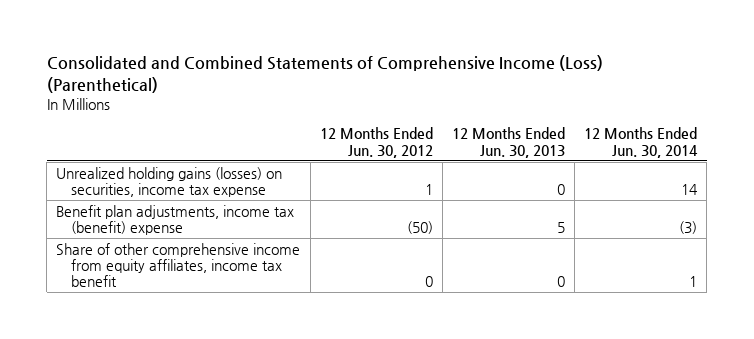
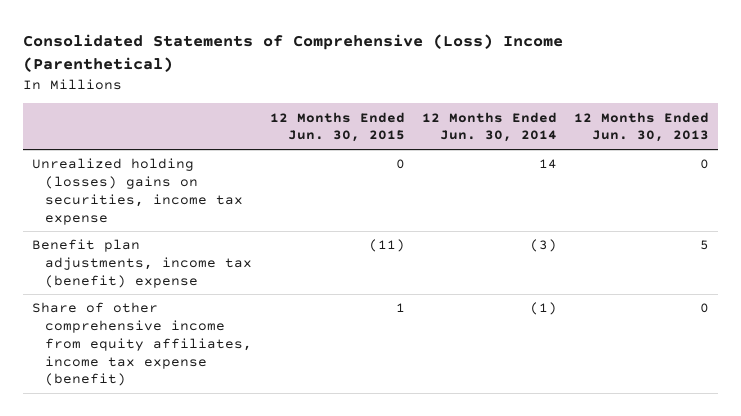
- Consolidated and Combined Statements of Comprehensive Income (Loss) (Parenthetical)
+ Consolidated Statements of Comprehensive (Loss) Income (Parenthetical)
- | 12 Months Ended Jun. 30, 2012 | 12 Months Ended Jun. 30, 2013 | 12 Months Ended Jun. 30, 2014
+ | 12 Months Ended Jun. 30, 2015 | 12 Months Ended Jun. 30, 2014 | 12 Months Ended Jun. 30, 2013
- Unrealized holding gains (losses) on securities, income tax expense | 1 | 0 | 14
+ Unrealized holding (losses) gains on securities, income tax expense | 0 | 14 | 0
- Share of other comprehensive income from equity affiliates, income tax benefit | 0 | 0 | 1
+ Share of other comprehensive income from equity affiliates, income tax expense (benefit) | 1 | (1) | 0

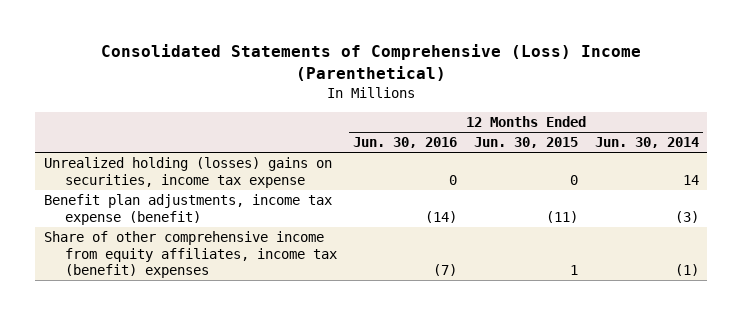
- | 12 Months Ended Jun. 30, 2015 | 12 Months Ended Jun. 30, 2014 | 12 Months Ended Jun. 30, 2013
+ | 12 Months Ended Jun. 30, 2016 | 12 Months Ended Jun. 30, 2015 | 12 Months Ended Jun. 30, 2014
- Benefit plan adjustments, income tax (benefit) expense | (11) | (3) | 5
- Share of other comprehensive income from equity affiliates, income tax expense (benefit) | 1 | (1) | 0
+ Benefit plan adjustments, income tax expense (benefit) | (14) | (11) | (3)
+ Share of other comprehensive income from equity affiliates, income tax (benefit) expenses | (7) | 1 | (1)

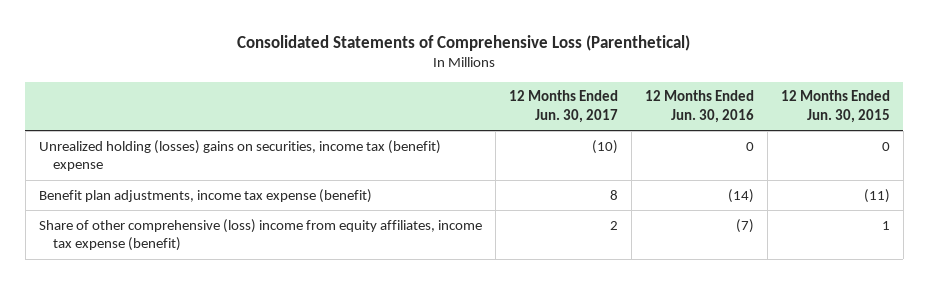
- Consolidated Statements of Comprehensive (Loss) Income (Parenthetical)
+ Consolidated Statements of Comprehensive Loss (Parenthetical)
- | 12 Months Ended Jun. 30, 2016 | 12 Months Ended Jun. 30, 2015 | 12 Months Ended Jun. 30, 2014
+ | 12 Months Ended Jun. 30, 2017 | 12 Months Ended Jun. 30, 2016 | 12 Months Ended Jun. 30, 2015
- Unrealized holding (losses) gains on securities, income tax expense | 0 | 0 | 14
+ Unrealized holding (losses) gains on securities, income tax (benefit) expense | (10) | 0 | 0
- Share of other comprehensive income from equity affiliates, income tax (benefit) expenses | (7) | 1 | (1)
+ Share of other comprehensive (loss) income from equity affiliates, income tax expense (benefit) | 2 | (7) | 1

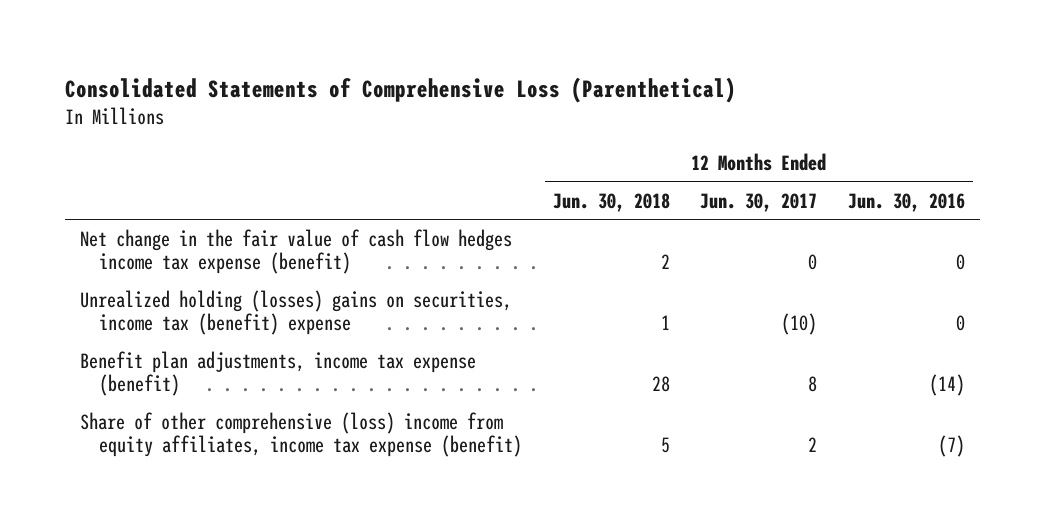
- | 12 Months Ended Jun. 30, 2017 | 12 Months Ended Jun. 30, 2016 | 12 Months Ended Jun. 30, 2015
+ | 12 Months Ended Jun. 30, 2018 | 12 Months Ended Jun. 30, 2017 | 12 Months Ended Jun. 30, 2016
+ Net change in the fair value of cash flow hedges income tax expense (benefit) | 2 | 0 | 0

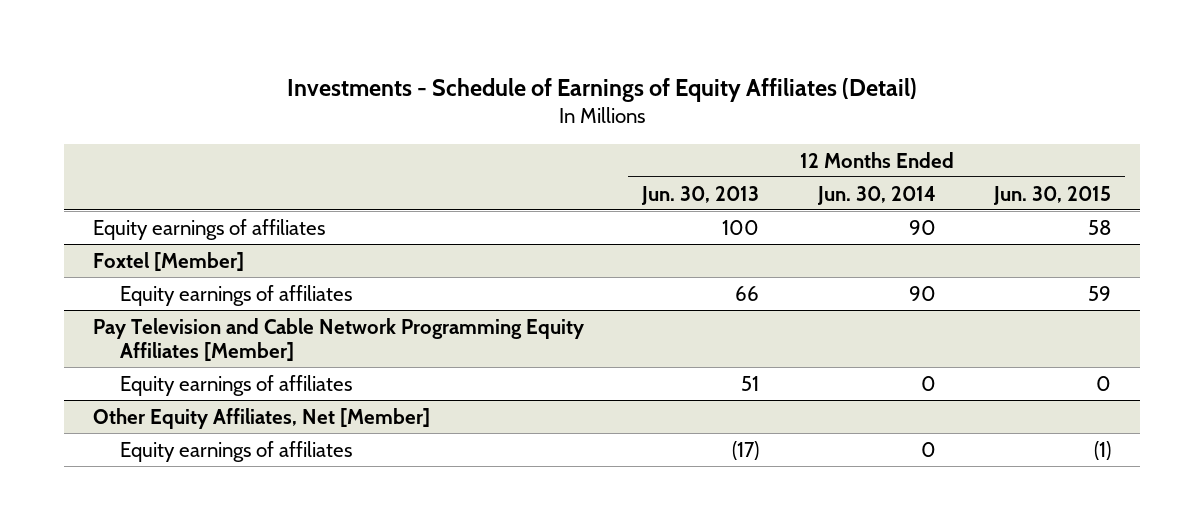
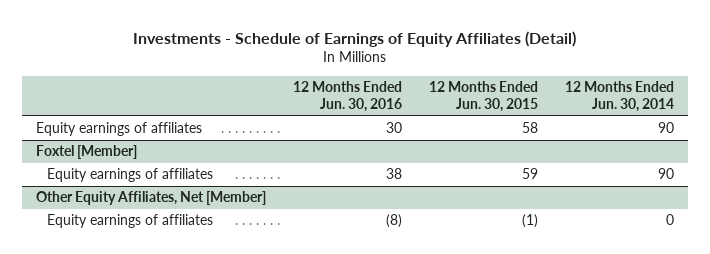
- | 12 Months Ended Jun. 30, 2013 | 12 Months Ended Jun. 30, 2014 | 12 Months Ended Jun. 30, 2015
+ | 12 Months Ended Jun. 30, 2016 | 12 Months Ended Jun. 30, 2015 | 12 Months Ended Jun. 30, 2014
- Pay Television and Cable Network Programming Equity Affiliates [Member]
- Equity earnings of affiliates | 51 | 0 | 0

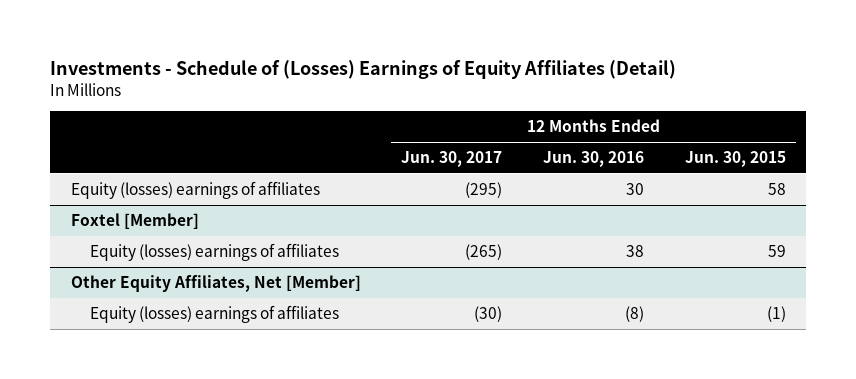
- Investments - Schedule of Earnings of Equity Affiliates (Detail)
+ Investments - Schedule of (Losses) Earnings of Equity Affiliates (Detail)
- | 12 Months Ended Jun. 30, 2016 | 12 Months Ended Jun. 30, 2015 | 12 Months Ended Jun. 30, 2014
+ | 12 Months Ended Jun. 30, 2017 | 12 Months Ended Jun. 30, 2016 | 12 Months Ended Jun. 30, 2015
- Equity earnings of affiliates | 30 | 58 | 90
+ Equity (losses) earnings of affiliates | (295) | 30 | 58
@ Foxtel [Member]
- Equity earnings of affiliates | 38 | 59 | 90
+ Equity (losses) earnings of affiliates | (265) | 38 | 59
@ Other Equity Affiliates, Net [Member]
- Equity earnings of affiliates | (8) | (1) | 0
+ Equity (losses) earnings of affiliates | (30) | (8) | (1)

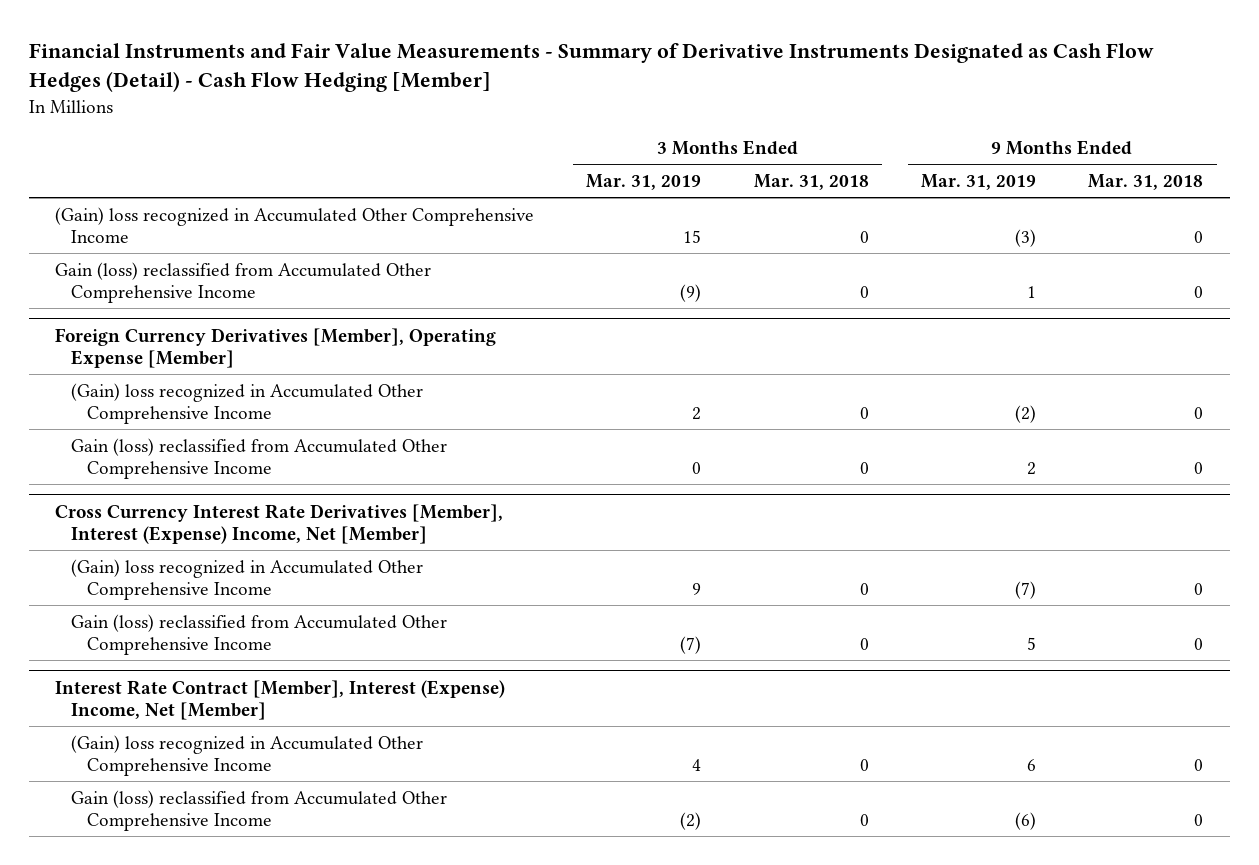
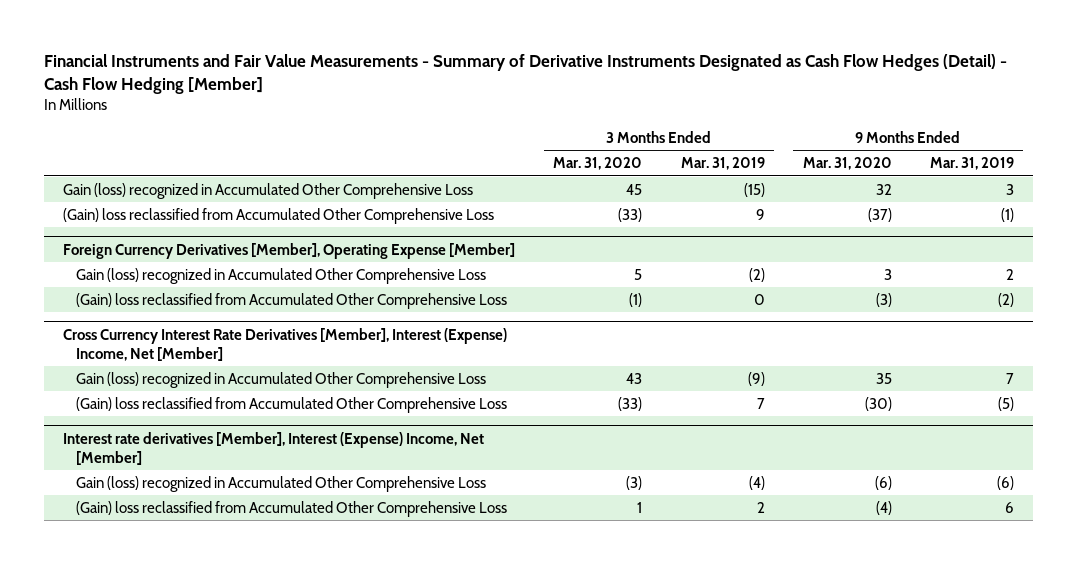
- | 3 Months Ended Mar. 31, 2019 | 3 Months Ended Mar. 31, 2018 | 9 Months Ended Mar. 31, 2019 | 9 Months Ended Mar. 31, 2018
+ | 3 Months Ended Mar. 31, 2020 | 3 Months Ended Mar. 31, 2019 | 9 Months Ended Mar. 31, 2020 | 9 Months Ended Mar. 31, 2019
- (Gain) loss recognized in Accumulated Other Comprehensive Income | 15 | 0 | (3) | 0
- Gain (loss) reclassified from Accumulated Other Comprehensive Income | (9) | 0 | 1 | 0
+ Gain (loss) recognized in Accumulated Other Comprehensive Loss | 45 | (15) | 32 | 3
+ (Gain) loss reclassified from Accumulated Other Comprehensive Loss | (33) | 9 | (37) | (1)
@ Foreign Currency Derivatives [Member], Operating Expense [Member]
- (Gain) loss recognized in Accumulated Other Comprehensive Income | 2 | 0 | (2) | 0
- Gain (loss) reclassified from Accumulated Other Comprehensive Income | 0 | 0 | 2 | 0
+ Gain (loss) recognized in Accumulated Other Comprehensive Loss | 5 | (2) | 3 | 2
+ (Gain) loss reclassified from Accumulated Other Comprehensive Loss | (1) | 0 | (3) | (2)
@ Cross Currency Interest Rate Derivatives [Member], Interest (Expense) Income, Net [Member]
- (Gain) loss recognized in Accumulated Other Comprehensive Income | 9 | 0 | (7) | 0
- Gain (loss) reclassified from Accumulated Other Comprehensive Income | (7) | 0 | 5 | 0
- Interest Rate Contract [Member], Interest (Expense) Income, Net [Member]
- (Gain) loss recognized in Accumulated Other Comprehensive Income | 4 | 0 | 6 | 0
- Gain (loss) reclassified from Accumulated Other Comprehensive Income | (2) | 0 | (6) | 0
@ Cross Currency Interest Rate Derivatives [Member], Interest (Expense) Income, Net [Member]
+ Gain (loss) recognized in Accumulated Other Comprehensive Loss | 43 | (9) | 35 | 7
+ (Gain) loss reclassified from Accumulated Other Comprehensive Loss | (33) | 7 | (30) | (5)
+ Interest rate derivatives [Member], Interest (Expense) Income, Net [Member]
+ Gain (loss) recognized in Accumulated Other Comprehensive Loss | (3) | (4) | (6) | (6)
+ (Gain) loss reclassified from Accumulated Other Comprehensive Loss | 1 | 2 | (4) | 6

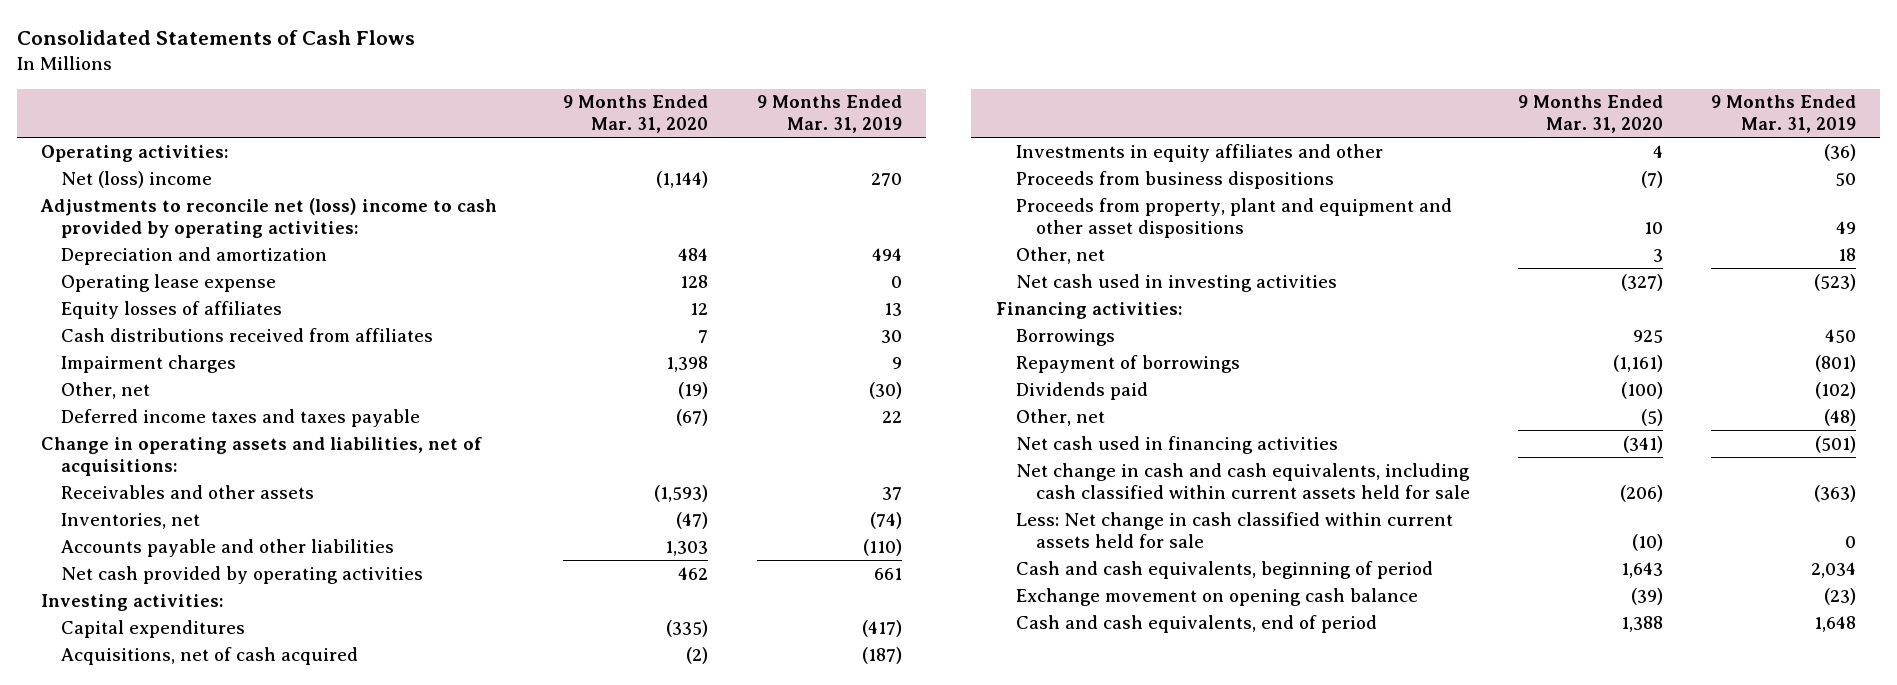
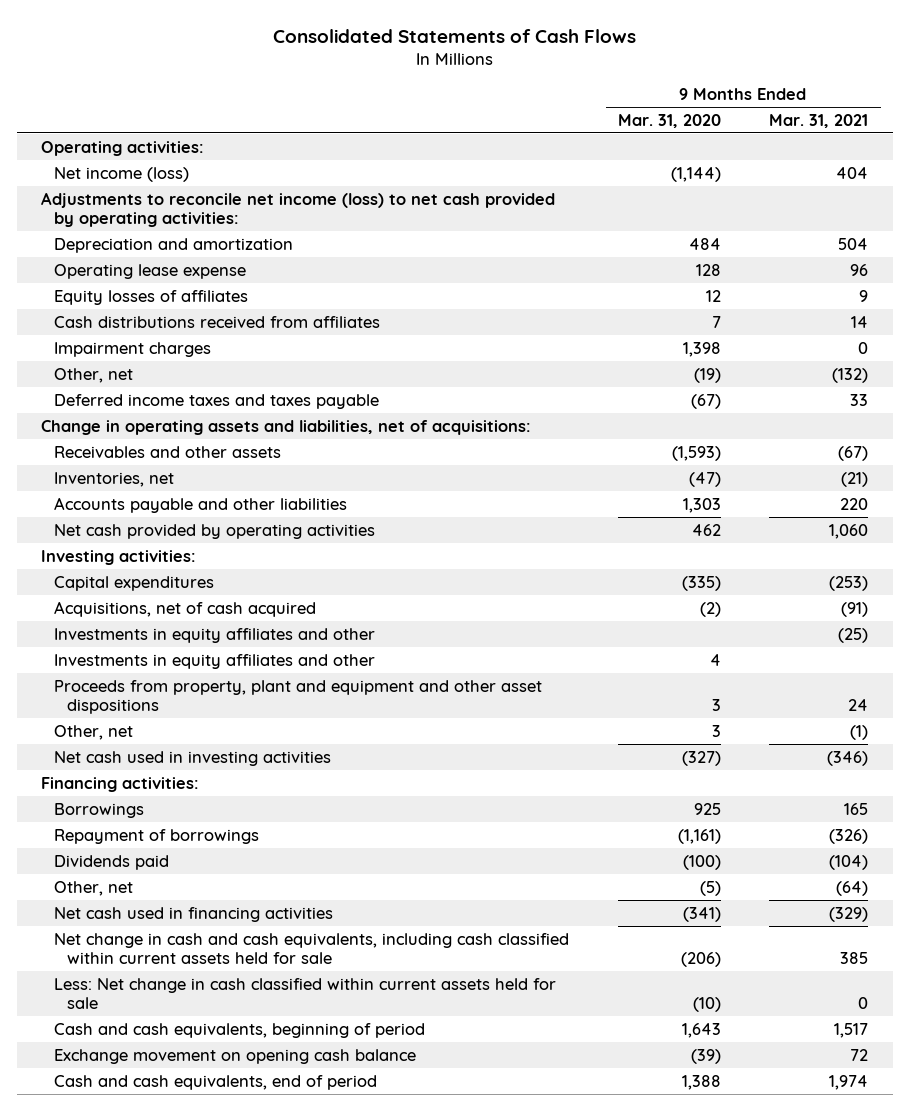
- | 9 Months Ended Mar. 31, 2020 | 9 Months Ended Mar. 31, 2019
+ | 9 Months Ended Mar. 31, 2020 | 9 Months Ended Mar. 31, 2021
- Net (loss) income | (1,144) | 270
- Adjustments to reconcile net (loss) income to cash provided by operating activities:
+ Net income (loss) | (1,144) | 404
+ Adjustments to reconcile net income (loss) to net cash provided by operating activities:
+ Investments in equity affiliates and other | | (25)
- Proceeds from business dispositions | (7) | 50
- Proceeds from property, plant and equipment and other asset dispositions | 10 | 49
+ Proceeds from property, plant and equipment and other asset dispositions | 3 | 24

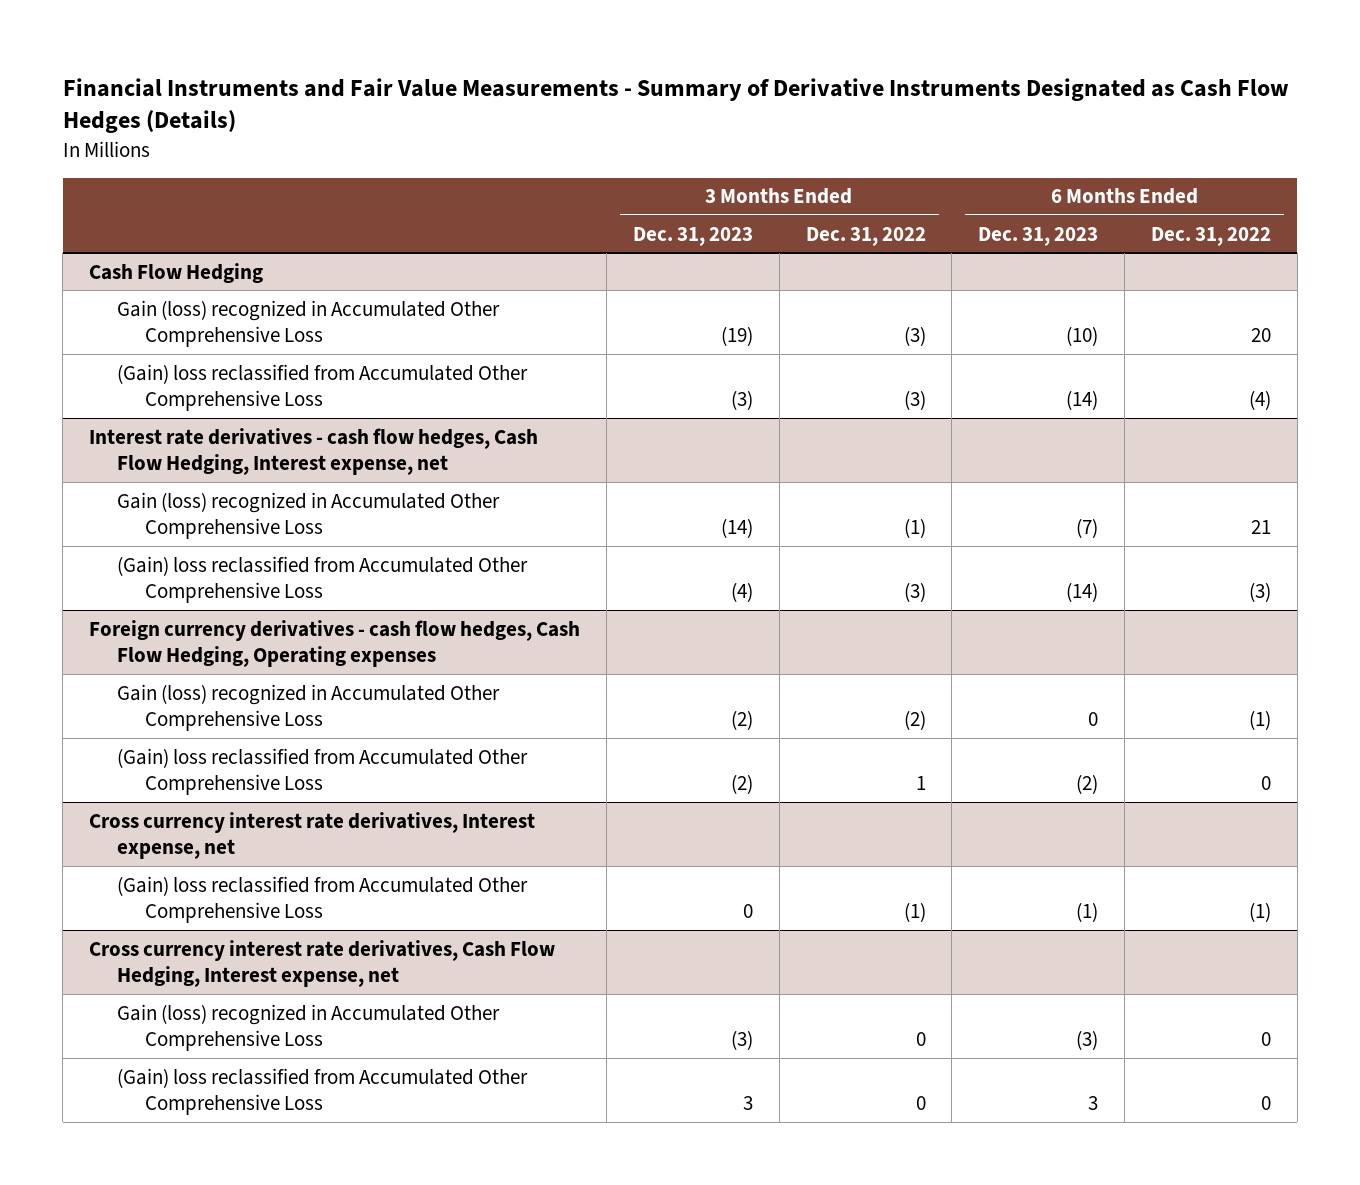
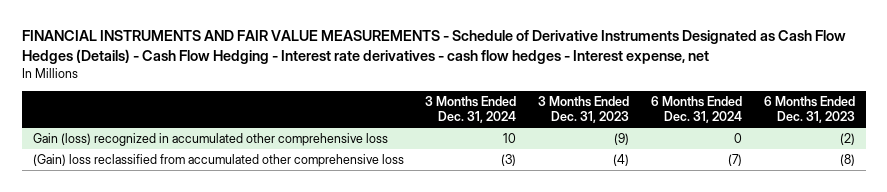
- Financial Instruments and Fair Value Measurements - Summary of Derivative Instruments Designated as Cash Flow Hedges (Details)
+ FINANCIAL INSTRUMENTS AND FAIR VALUE MEASUREMENTS - Schedule of Derivative Instruments Designated as Cash Flow Hedges (Details) - Cash Flow Hedging - Interest rate derivatives - cash flow hedges - Interest expense, net
- | 3 Months Ended Dec. 31, 2023 | 3 Months Ended Dec. 31, 2022 | 6 Months Ended Dec. 31, 2023 | 6 Months Ended Dec. 31, 2022
+ | 3 Months Ended Dec. 31, 2024 | 3 Months Ended Dec. 31, 2023 | 6 Months Ended Dec. 31, 2024 | 6 Months Ended Dec. 31, 2023
- Cash Flow Hedging
- Gain (loss) recognized in Accumulated Other Comprehensive Loss | (19) | (3) | (10) | 20
- (Gain) loss reclassified from Accumulated Other Comprehensive Loss | (3) | (3) | (14) | (4)
- Interest rate derivatives - cash flow hedges, Cash Flow Hedging, Interest expense, net
- Gain (loss) recognized in Accumulated Other Comprehensive Loss | (14) | (1) | (7) | 21
- (Gain) loss reclassified from Accumulated Other Comprehensive Loss | (4) | (3) | (14) | (3)
- Foreign currency derivatives - cash flow hedges, Cash Flow Hedging, Operating expenses
- Gain (loss) recognized in Accumulated Other Comprehensive Loss | (2) | (2) | 0 | (1)
- (Gain) loss reclassified from Accumulated Other Comprehensive Loss | (2) | 1 | (2) | 0
- Cross currency interest rate derivatives, Interest expense, net
- (Gain) loss reclassified from Accumulated Other Comprehensive Loss | 0 | (1) | (1) | (1)
- Cross currency interest rate derivatives, Cash Flow Hedging, Interest expense, net
- Gain (loss) recognized in Accumulated Other Comprehensive Loss | (3) | 0 | (3) | 0
- (Gain) loss reclassified from Accumulated Other Comprehensive Loss | 3 | 0 | 3 | 0
+ Gain (loss) recognized in accumulated other comprehensive loss | 10 | (9) | 0 | (2)
+ (Gain) loss reclassified from accumulated other comprehensive loss | (3) | (4) | (7) | (8)

